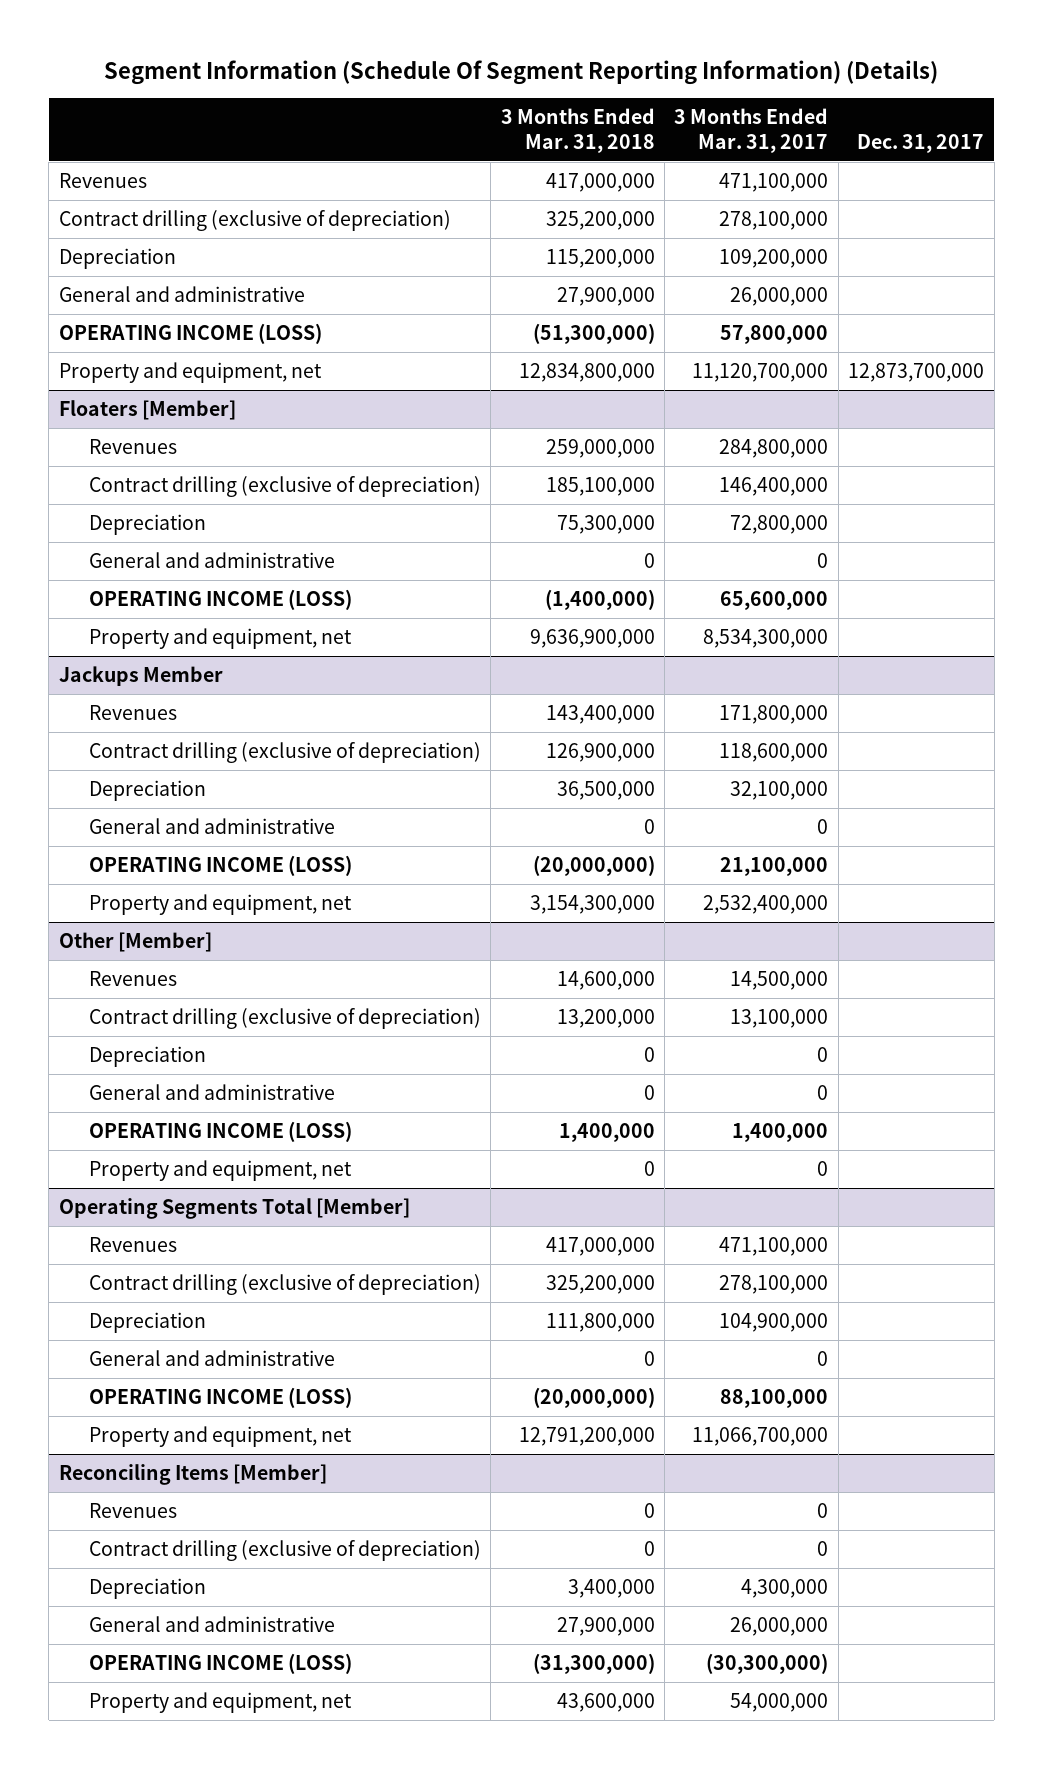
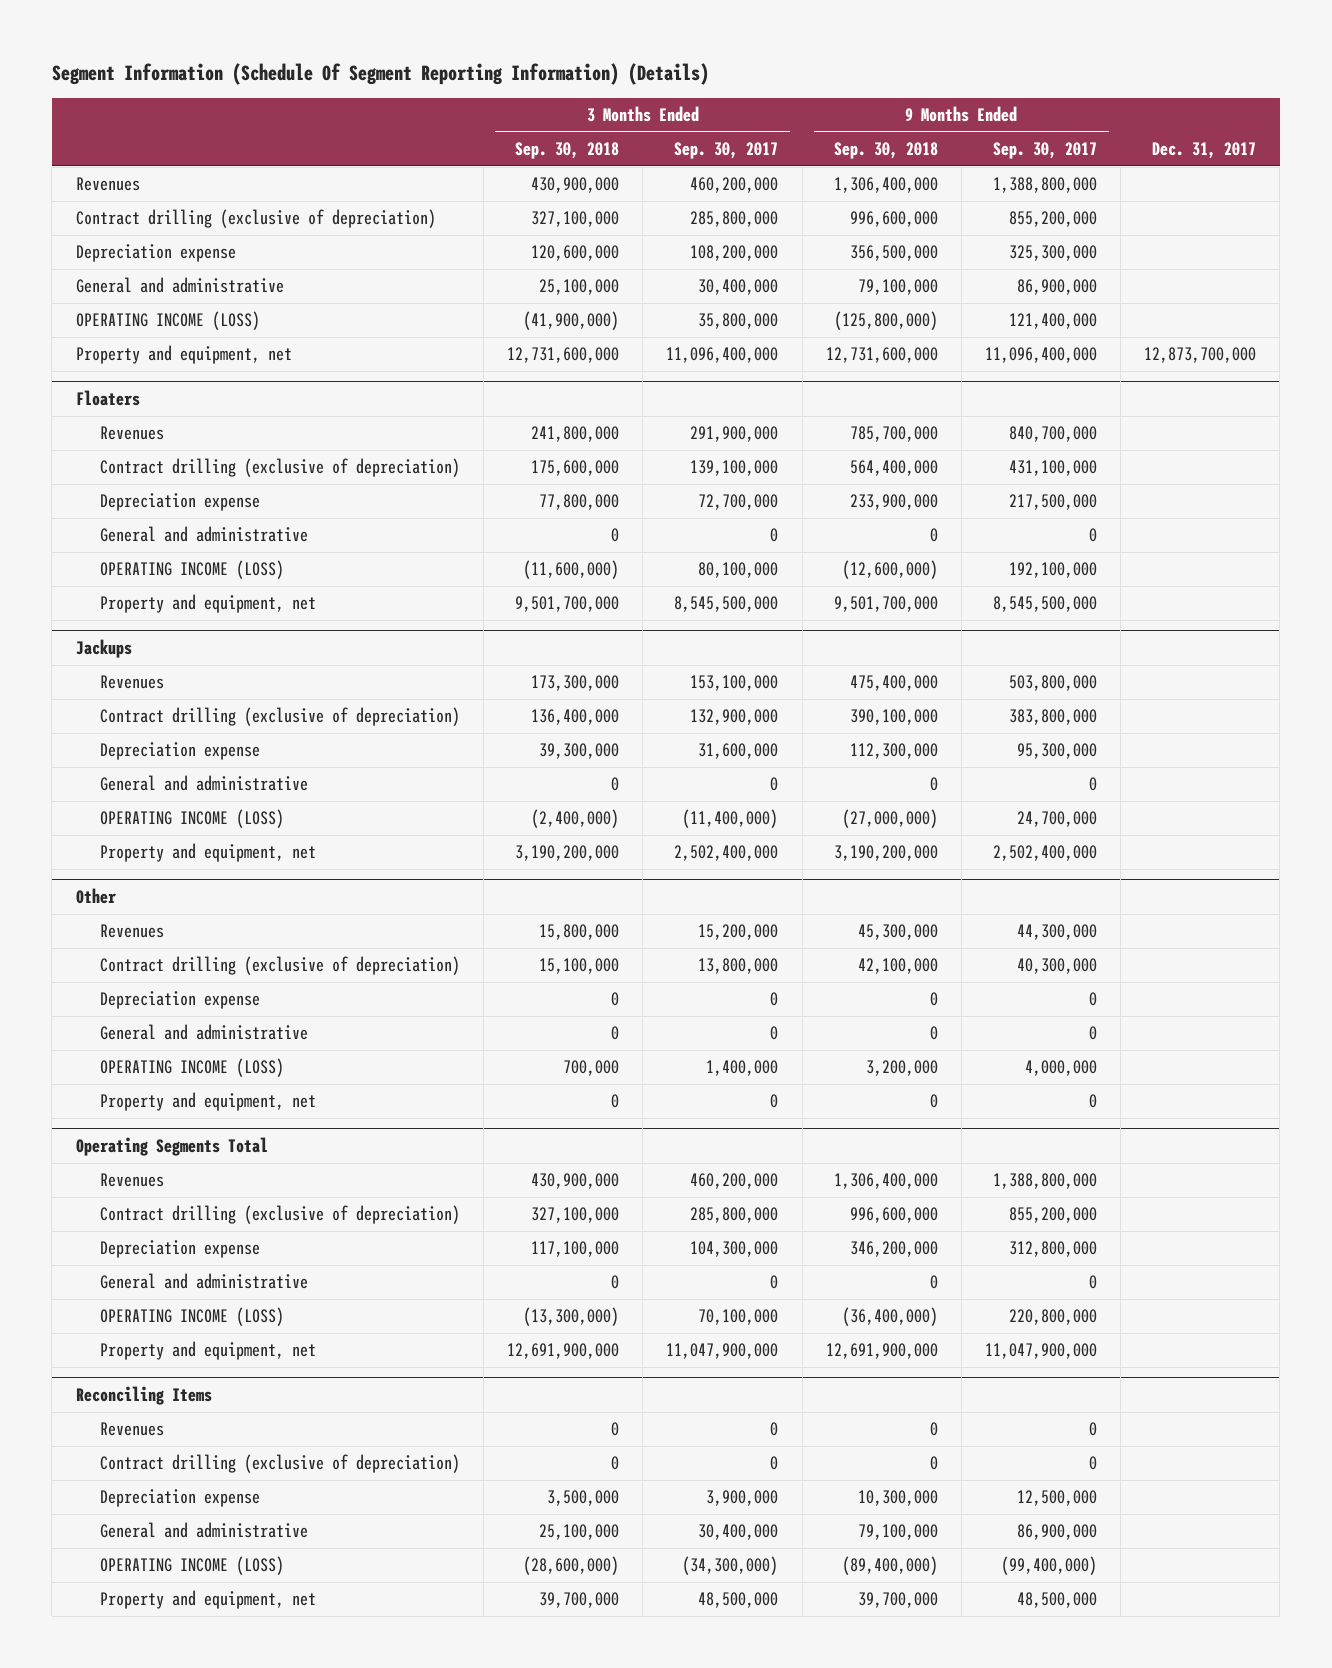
- | 3 Months Ended Mar. 31, 2018 | 3 Months Ended Mar. 31, 2017 | Dec. 31, 2017
+ | 3 Months Ended Sep. 30, 2018 | 3 Months Ended Sep. 30, 2017 | 9 Months Ended Sep. 30, 2018 | 9 Months Ended Sep. 30, 2017 | Dec. 31, 2017
- Depreciation | 115,200,000 | 109,200,000 |
+ Depreciation expense | 120,600,000 | 108,200,000 | 356,500,000 | 325,300,000 |
- Floaters [Member]
+ Floaters
- Depreciation | 75,300,000 | 72,800,000 |
+ Depreciation expense | 77,800,000 | 72,700,000 | 233,900,000 | 217,500,000 |
- Jackups Member
+ Jackups
- Depreciation | 36,500,000 | 32,100,000 |
+ Depreciation expense | 39,300,000 | 31,600,000 | 112,300,000 | 95,300,000 |
- Other [Member]
+ Other
- Depreciation | 0 | 0 |
+ Depreciation expense | 0 | 0 | 0 | 0 |
- Operating Segments Total [Member]
+ Operating Segments Total
- Depreciation | 111,800,000 | 104,900,000 |
+ Depreciation expense | 117,100,000 | 104,300,000 | 346,200,000 | 312,800,000 |
- Reconciling Items [Member]
+ Reconciling Items
- Depreciation | 3,400,000 | 4,300,000 |
+ Depreciation expense | 3,500,000 | 3,900,000 | 10,300,000 | 12,500,000 |

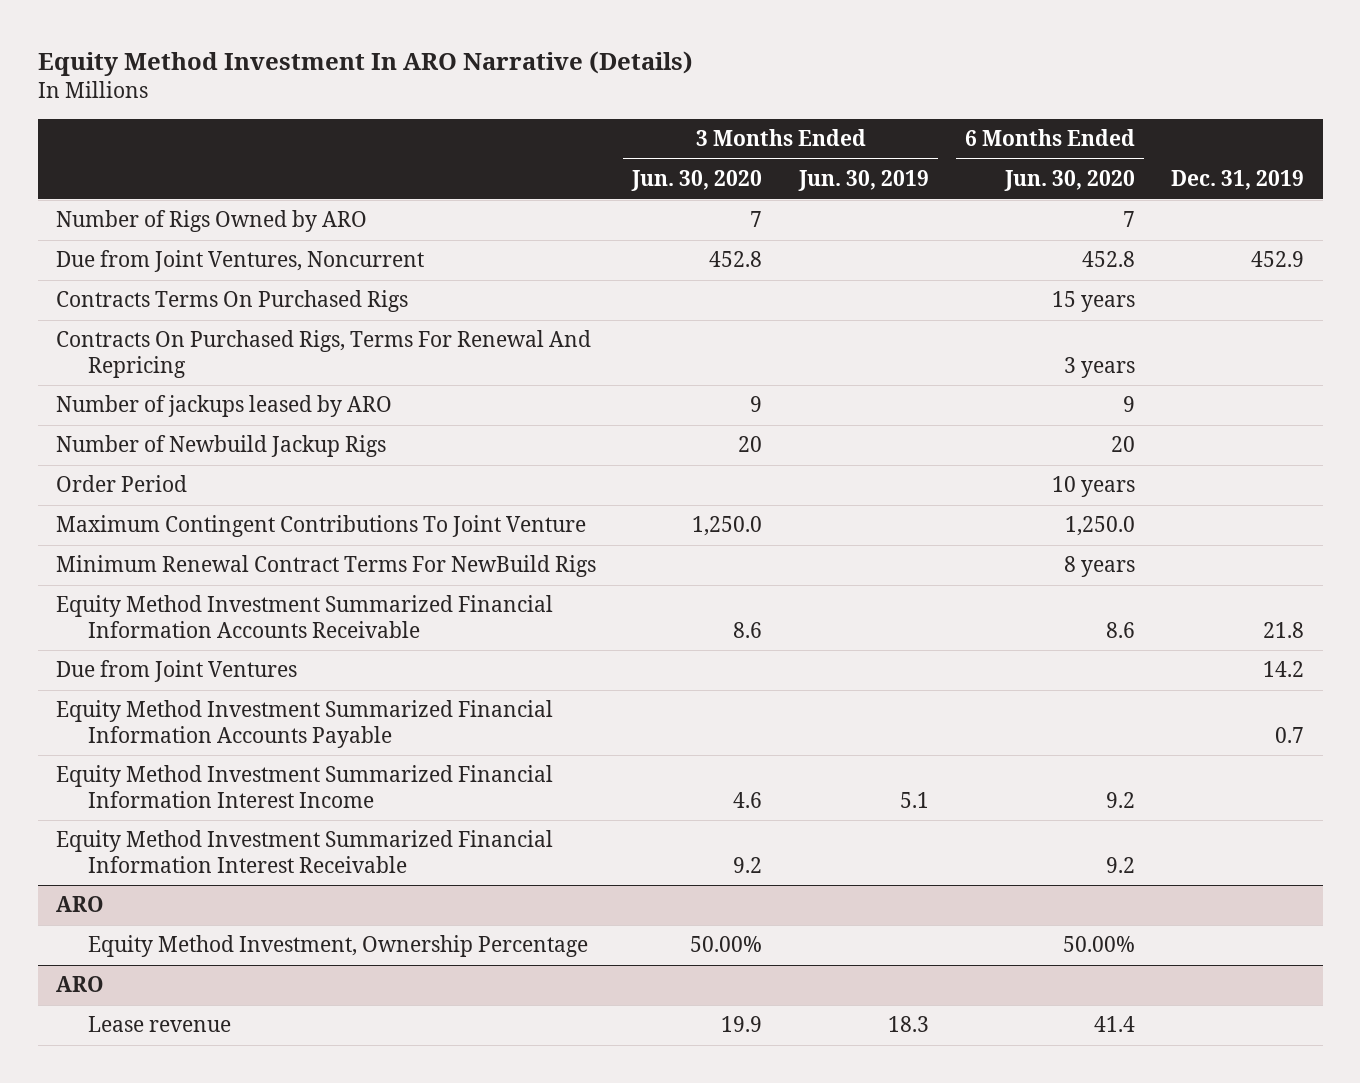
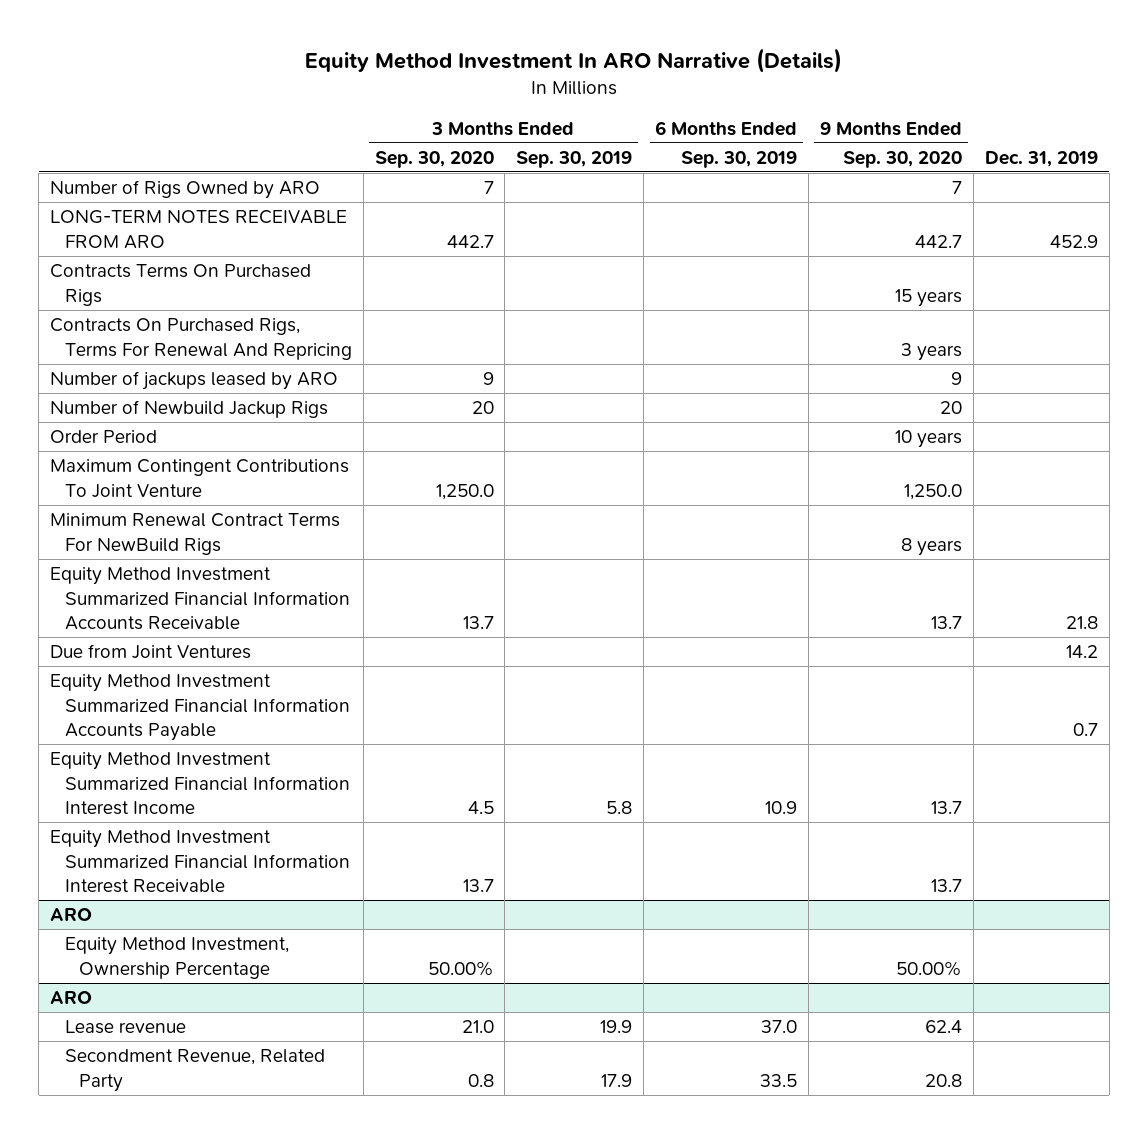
- | 3 Months Ended Jun. 30, 2020 | 3 Months Ended Jun. 30, 2019 | 6 Months Ended Jun. 30, 2020 | Dec. 31, 2019
+ | 3 Months Ended Sep. 30, 2020 | 3 Months Ended Sep. 30, 2019 | 6 Months Ended Sep. 30, 2019 | 9 Months Ended Sep. 30, 2020 | Dec. 31, 2019
- Due from Joint Ventures, Noncurrent | 452.8 | | 452.8 | 452.9
+ LONG-TERM NOTES RECEIVABLE FROM ARO | 442.7 | | | 442.7 | 452.9
@ ARO
+ Secondment Revenue, Related Party | 0.8 | 17.9 | 33.5 | 20.8 |

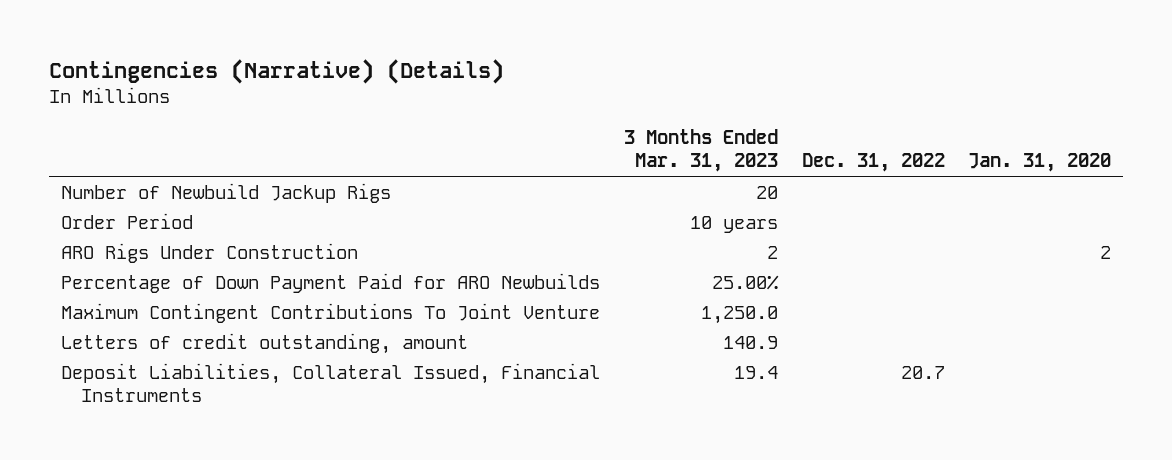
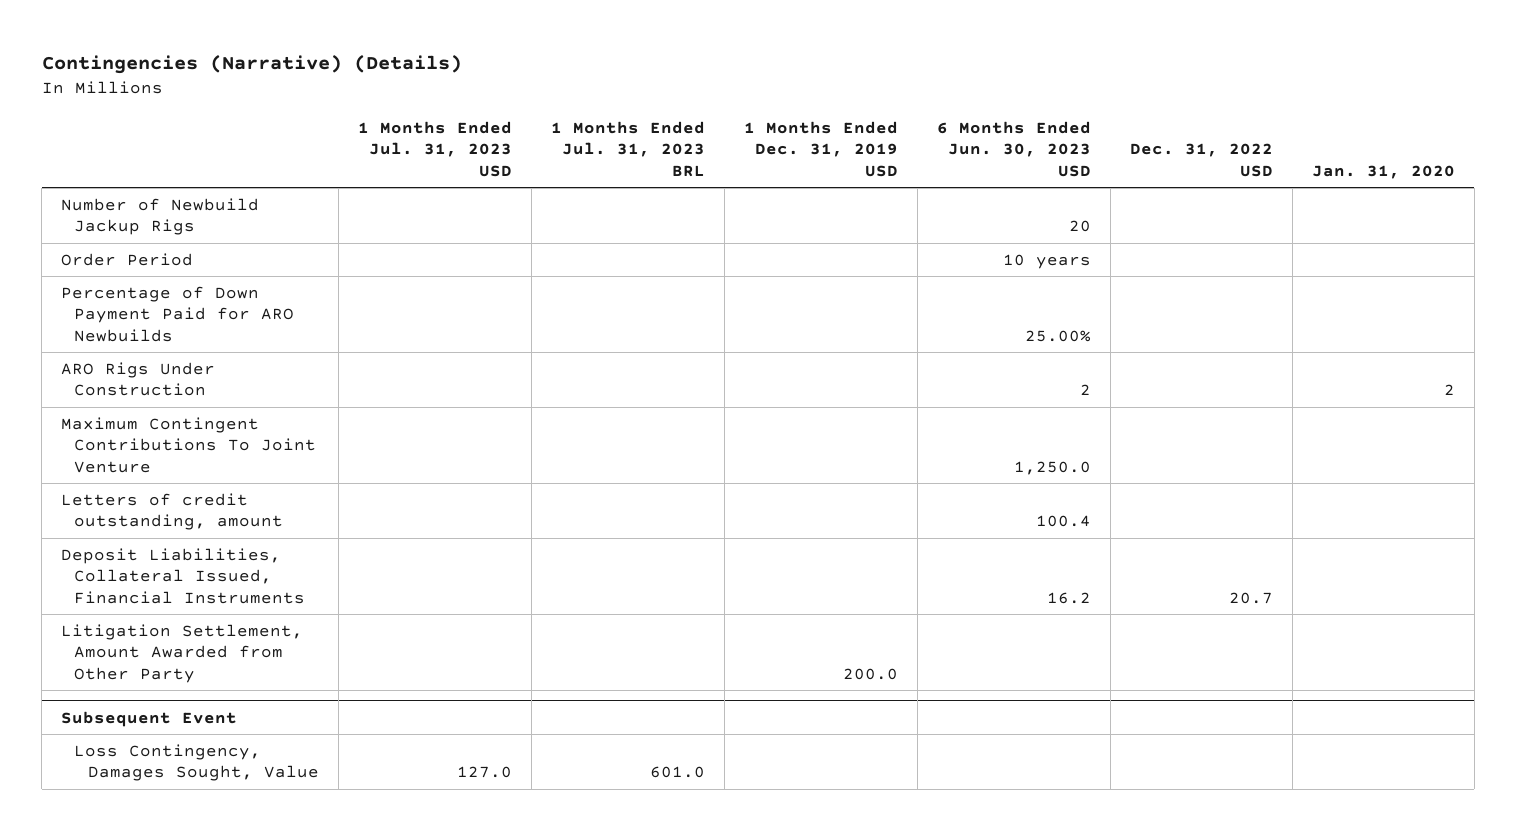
- | 3 Months Ended Mar. 31, 2023 | Dec. 31, 2022 | Jan. 31, 2020
+ | 1 Months Ended Jul. 31, 2023 USD | 1 Months Ended Jul. 31, 2023 BRL | 1 Months Ended Dec. 31, 2019 USD | 6 Months Ended Jun. 30, 2023 USD | Dec. 31, 2022 USD | Jan. 31, 2020
moved down: ARO Rigs Under Construction | | | | 2 | | 2
+ Litigation Settlement, Amount Awarded from Other Party | | | 200.0 | | |
+ Subsequent Event
+ Loss Contingency, Damages Sought, Value | 127.0 | 601.0 | | | |

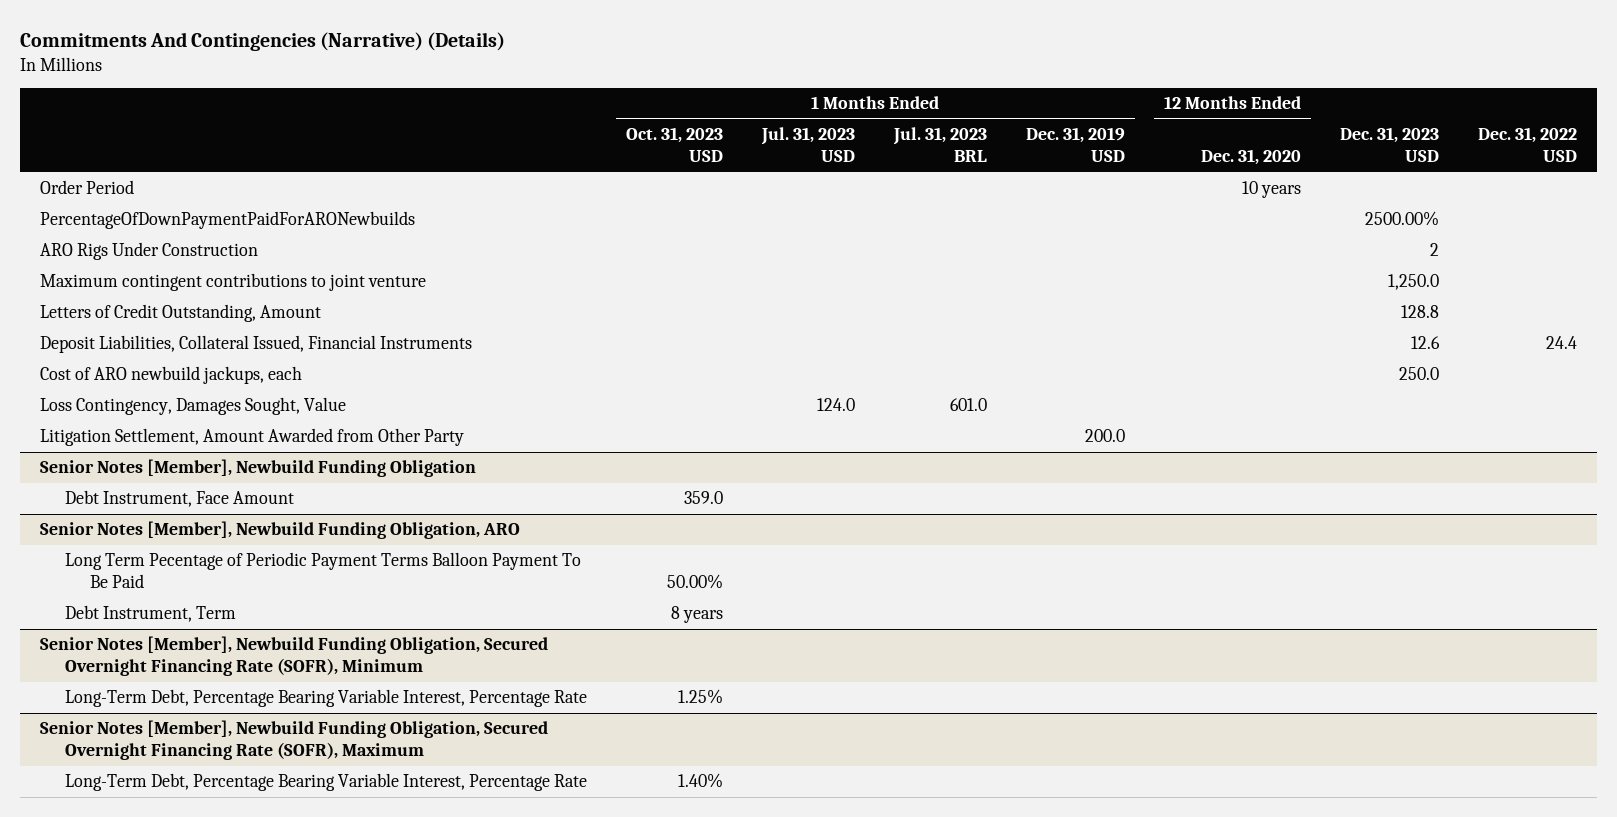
- Contingencies (Narrative) (Details)
+ Commitments And Contingencies (Narrative) (Details)
- | 1 Months Ended Jul. 31, 2023 USD | 1 Months Ended Jul. 31, 2023 BRL | 1 Months Ended Dec. 31, 2019 USD | 6 Months Ended Jun. 30, 2023 USD | Dec. 31, 2022 USD | Jan. 31, 2020
+ | 1 Months Ended Oct. 31, 2023 USD | 1 Months Ended Jul. 31, 2023 USD | 1 Months Ended Jul. 31, 2023 BRL | 1 Months Ended Dec. 31, 2019 USD | 12 Months Ended Dec. 31, 2020 | Dec. 31, 2023 USD | Dec. 31, 2022 USD
- Number of Newbuild Jackup Rigs | | | | 20 | |
- Percentage of Down Payment Paid for ARO Newbuilds | | | | 25.00% | |
+ PercentageOfDownPaymentPaidForARONewbuilds | | | | | | 2500.00% |
- Maximum Contingent Contributions To Joint Venture | | | | 1,250.0 | |
- Letters of credit outstanding, amount | | | | 100.4 | |
- Deposit Liabilities, Collateral Issued, Financial Instruments | | | | 16.2 | 20.7 |
+ Maximum contingent contributions to joint venture | | | | | | 1,250.0 |
+ Letters of Credit Outstanding, Amount | | | | | | 128.8 |
+ Deposit Liabilities, Collateral Issued, Financial Instruments | | | | | | 12.6 | 24.4
+ Cost of ARO newbuild jackups, each | | | | | | 250.0 |
+ Loss Contingency, Damages Sought, Value | | 124.0 | 601.0 | | | |
- Subsequent Event
- Loss Contingency, Damages Sought, Value | 127.0 | 601.0 | | | |
+ Senior Notes [Member], Newbuild Funding Obligation
+ Debt Instrument, Face Amount | 359.0 | | | | | |
+ Senior Notes [Member], Newbuild Funding Obligation, ARO
+ Long Term Pecentage of Periodic Payment Terms Balloon Payment To Be Paid | 50.00% | | | | | |
+ Debt Instrument, Term | 8 years | | | | | |
+ Senior Notes [Member], Newbuild Funding Obligation, Secured Overnight Financing Rate (SOFR), Minimum
+ Long-Term Debt, Percentage Bearing Variable Interest, Percentage Rate | 1.25% | | | | | |
+ Senior Notes [Member], Newbuild Funding Obligation, Secured Overnight Financing Rate (SOFR), Maximum
+ Long-Term Debt, Percentage Bearing Variable Interest, Percentage Rate | 1.40% | | | | | |

